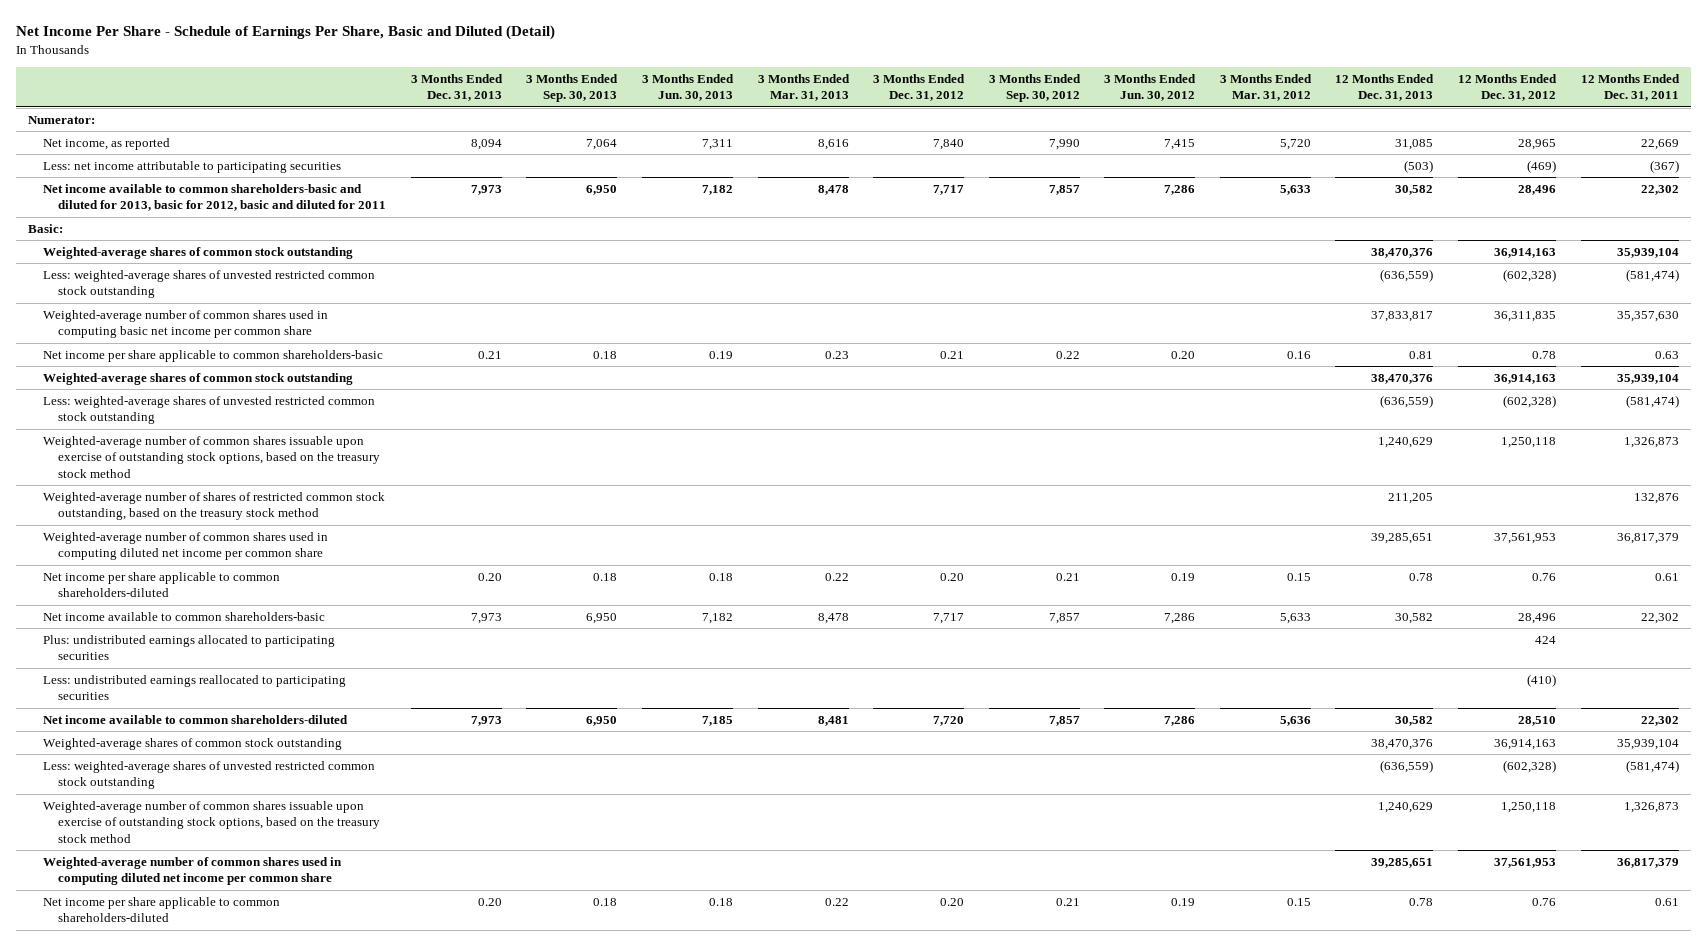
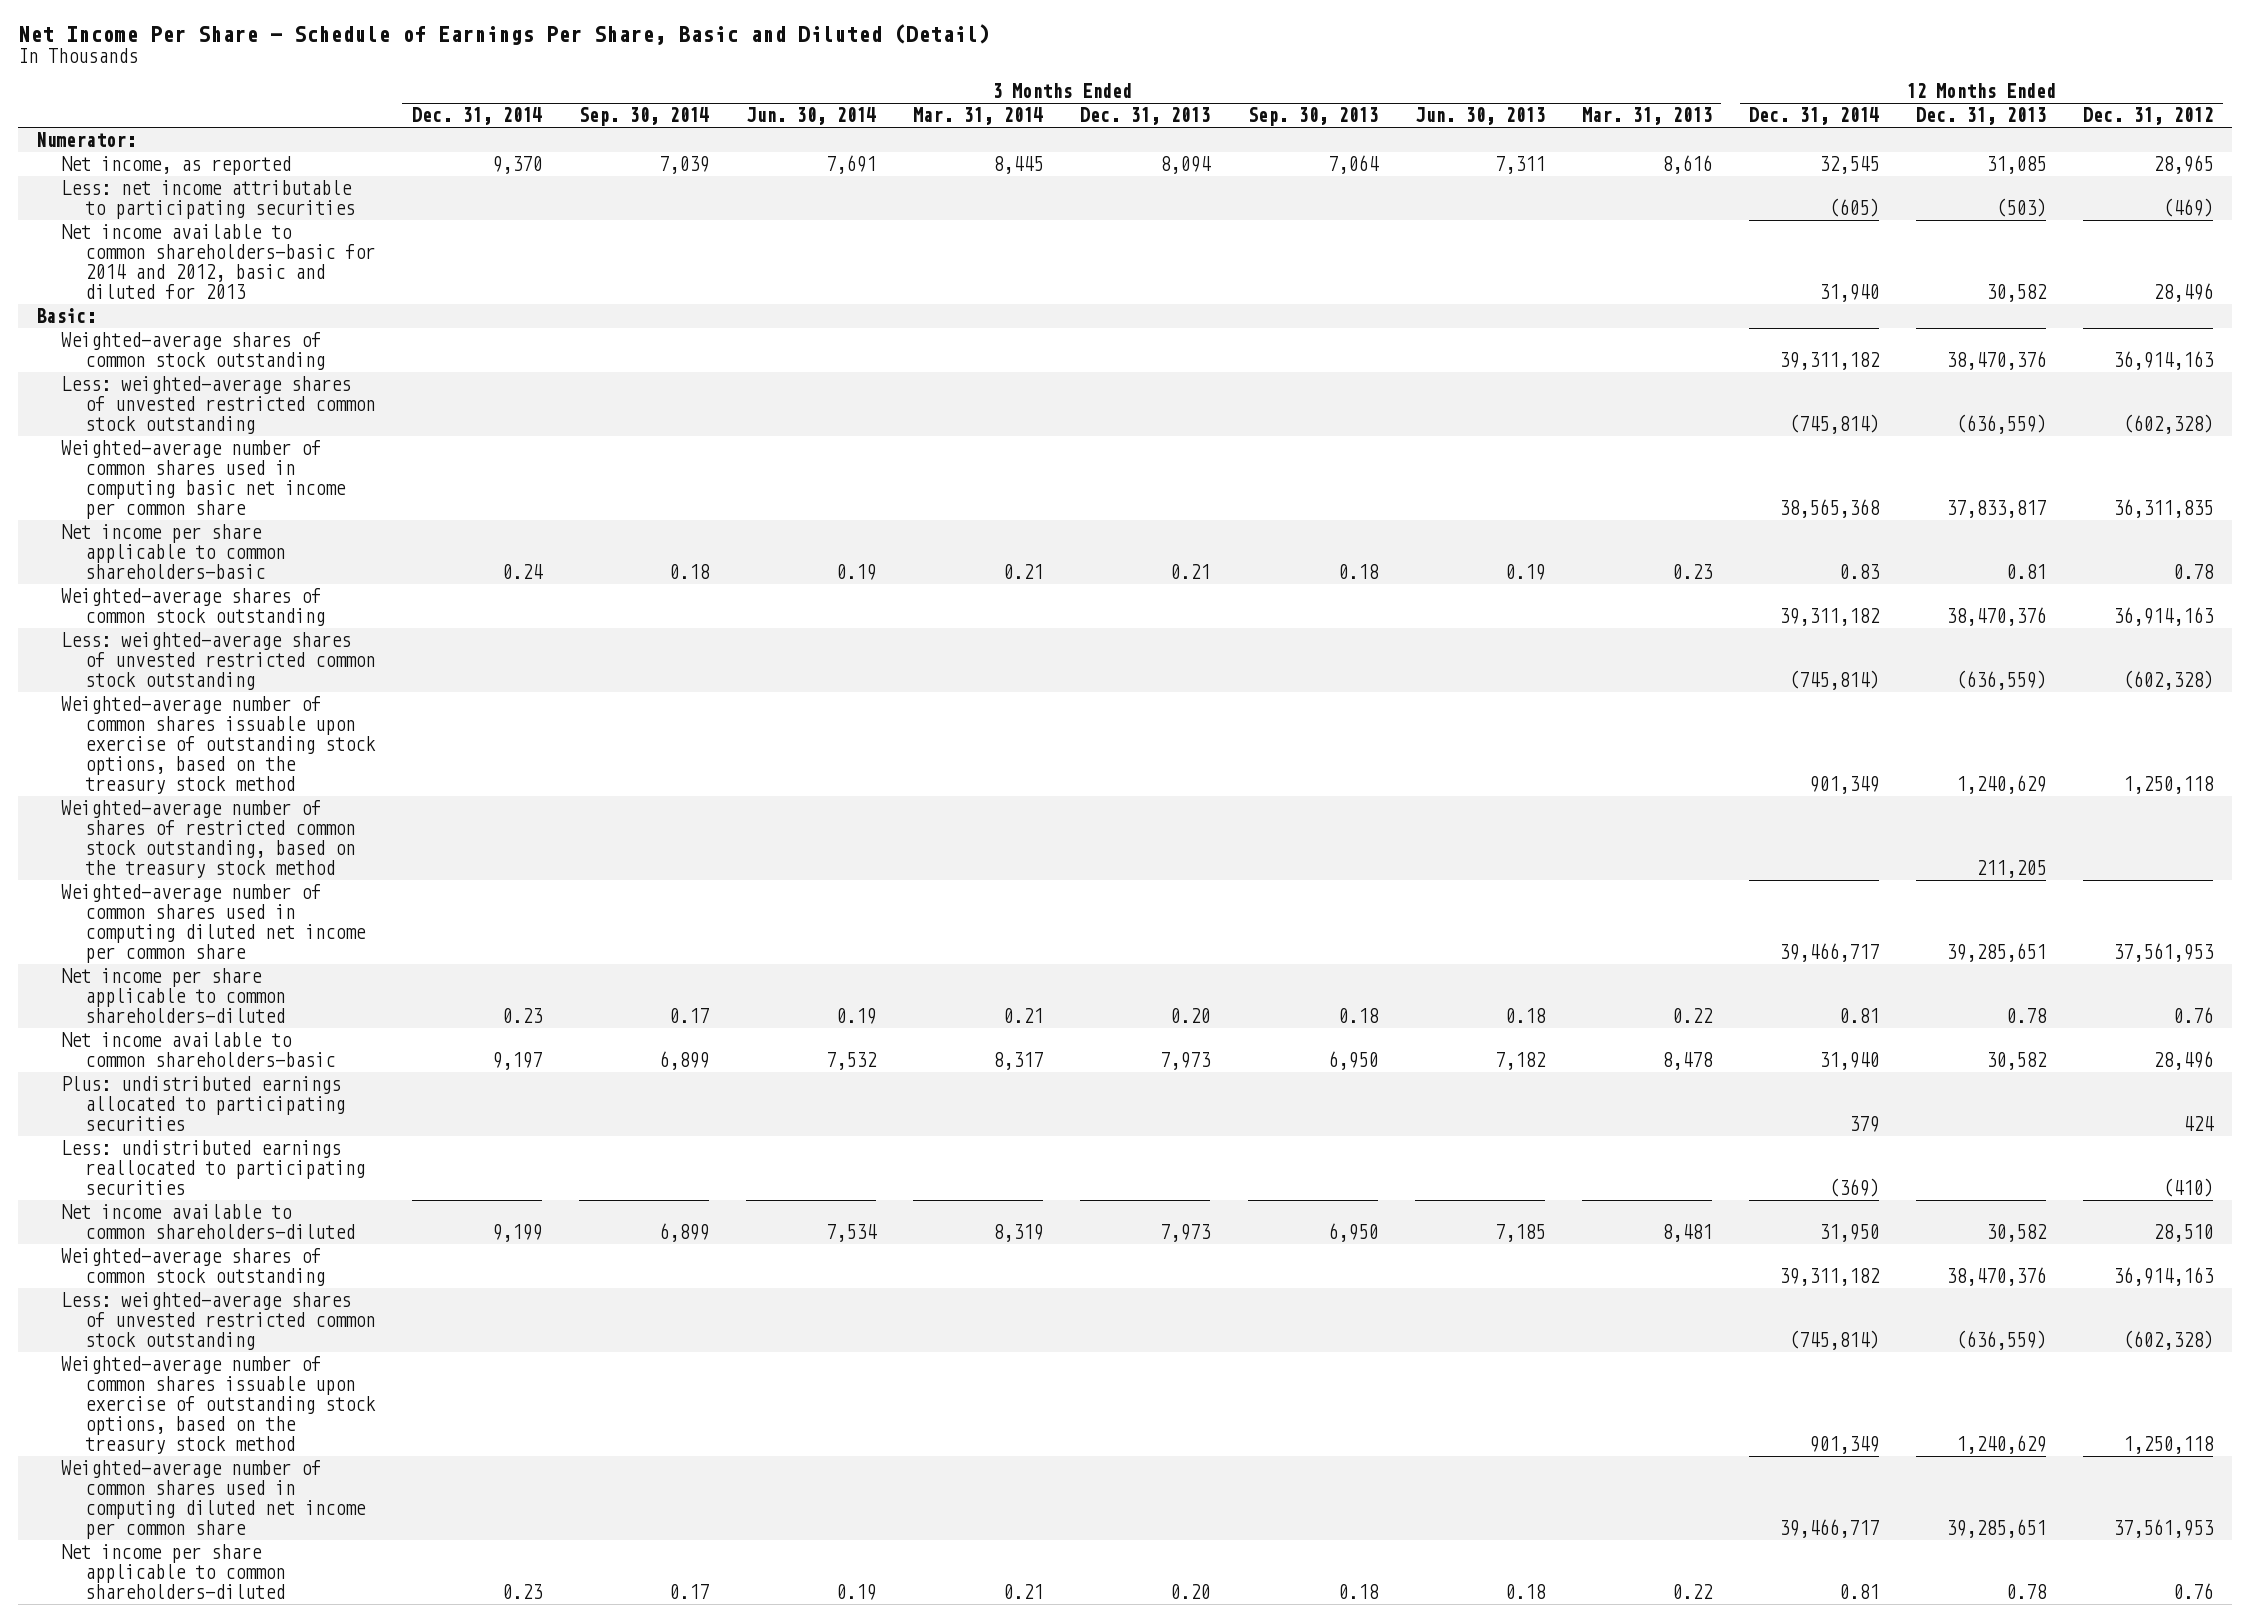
- | 3 Months Ended Dec. 31, 2013 | 3 Months Ended Sep. 30, 2013 | 3 Months Ended Jun. 30, 2013 | 3 Months Ended Mar. 31, 2013 | 3 Months Ended Dec. 31, 2012 | 3 Months Ended Sep. 30, 2012 | 3 Months Ended Jun. 30, 2012 | 3 Months Ended Mar. 31, 2012 | 12 Months Ended Dec. 31, 2013 | 12 Months Ended Dec. 31, 2012 | 12 Months Ended Dec. 31, 2011
+ | 3 Months Ended Dec. 31, 2014 | 3 Months Ended Sep. 30, 2014 | 3 Months Ended Jun. 30, 2014 | 3 Months Ended Mar. 31, 2014 | 3 Months Ended Dec. 31, 2013 | 3 Months Ended Sep. 30, 2013 | 3 Months Ended Jun. 30, 2013 | 3 Months Ended Mar. 31, 2013 | 12 Months Ended Dec. 31, 2014 | 12 Months Ended Dec. 31, 2013 | 12 Months Ended Dec. 31, 2012
- Net income available to common shareholders-basic and diluted for 2013, basic for 2012, basic and diluted for 2011 | 7,973 | 6,950 | 7,182 | 8,478 | 7,717 | 7,857 | 7,286 | 5,633 | 30,582 | 28,496 | 22,302
+ Net income available to common shareholders-basic for 2014 and 2012, basic and diluted for 2013 | | | | | | | | | 31,940 | 30,582 | 28,496

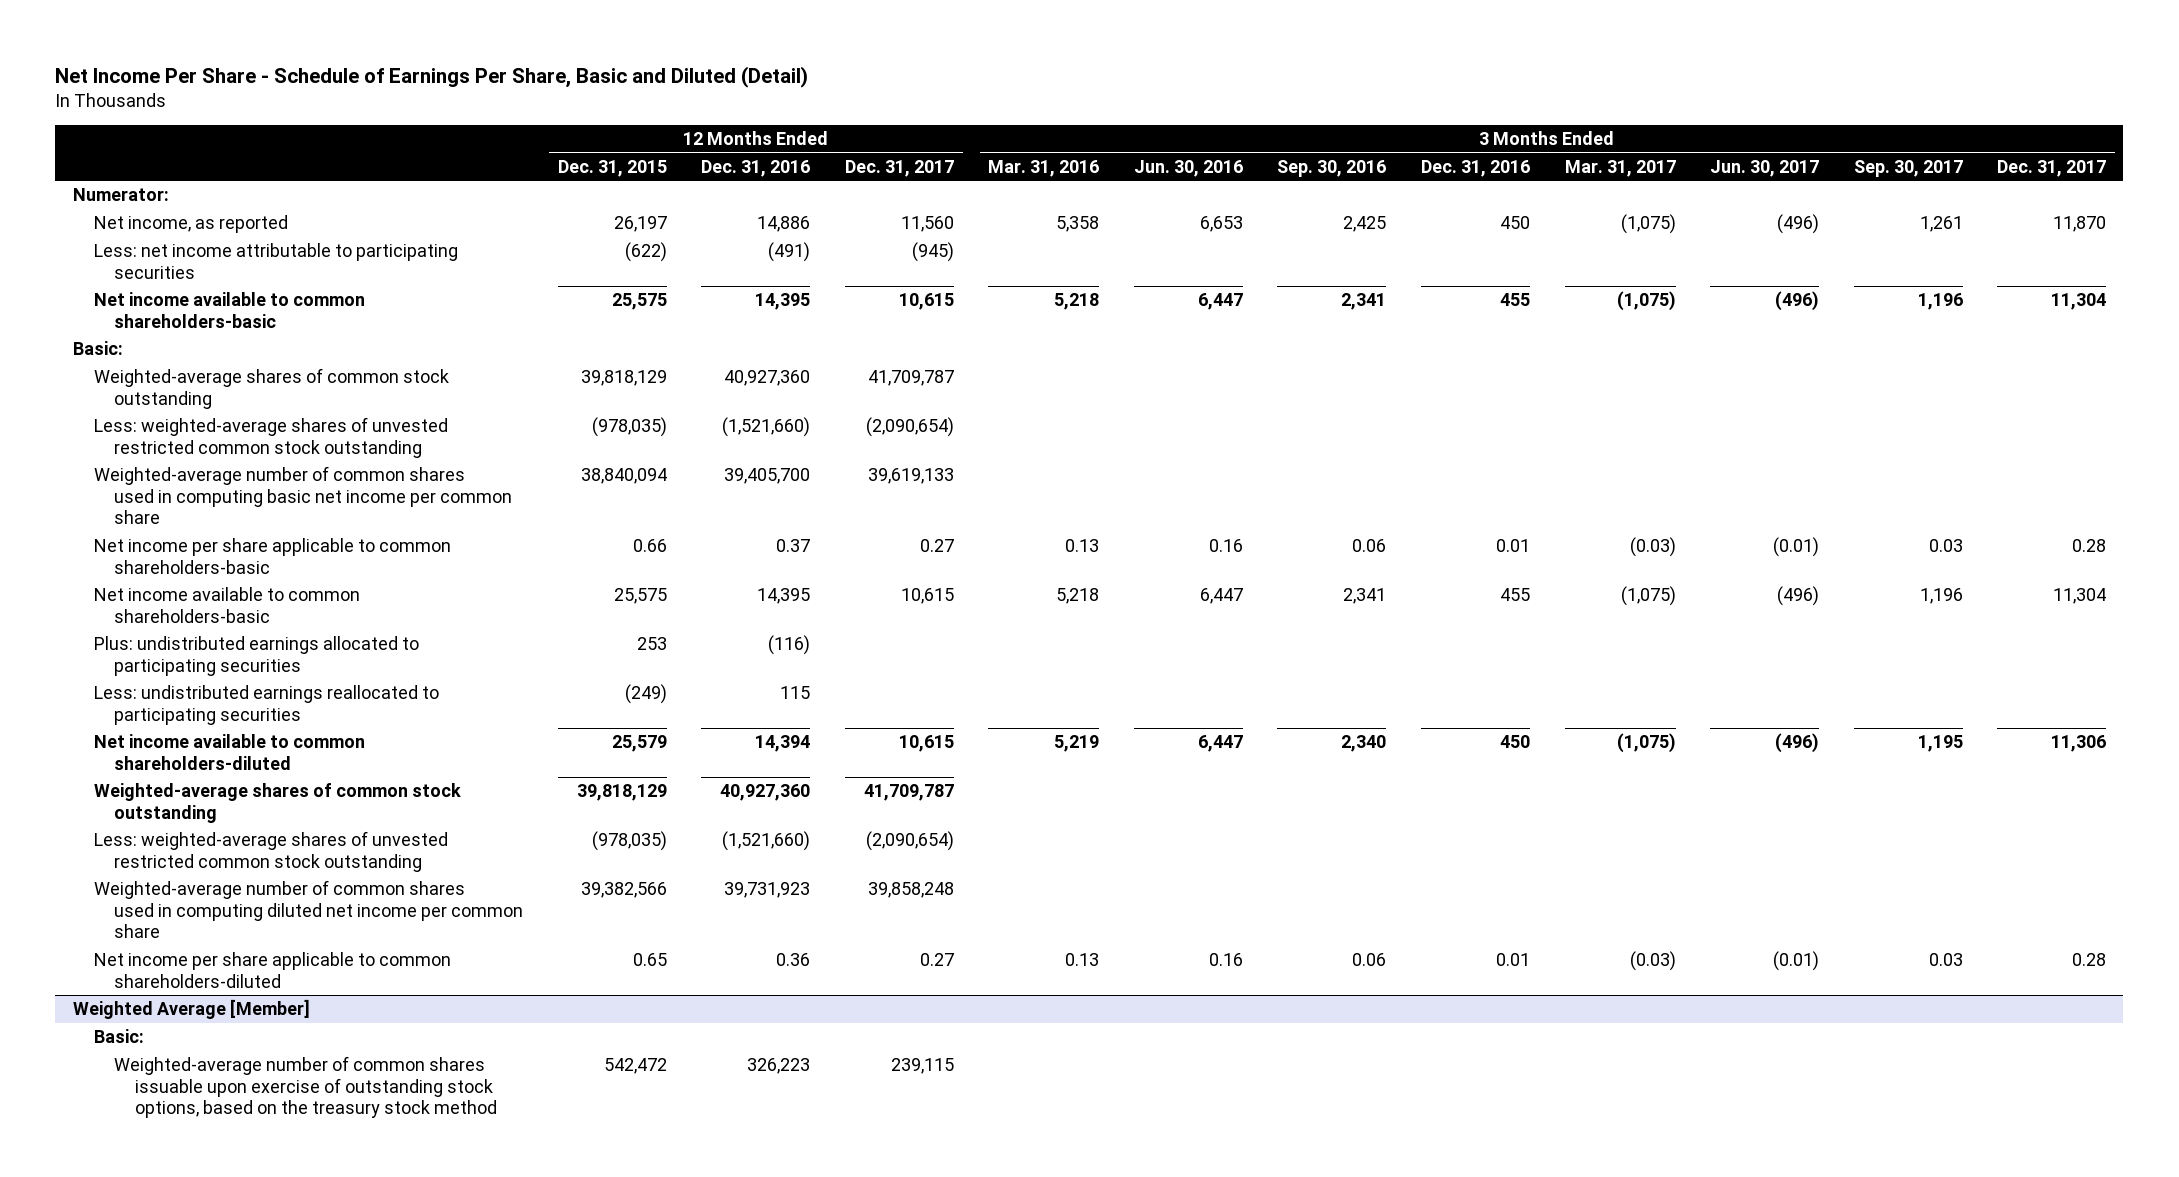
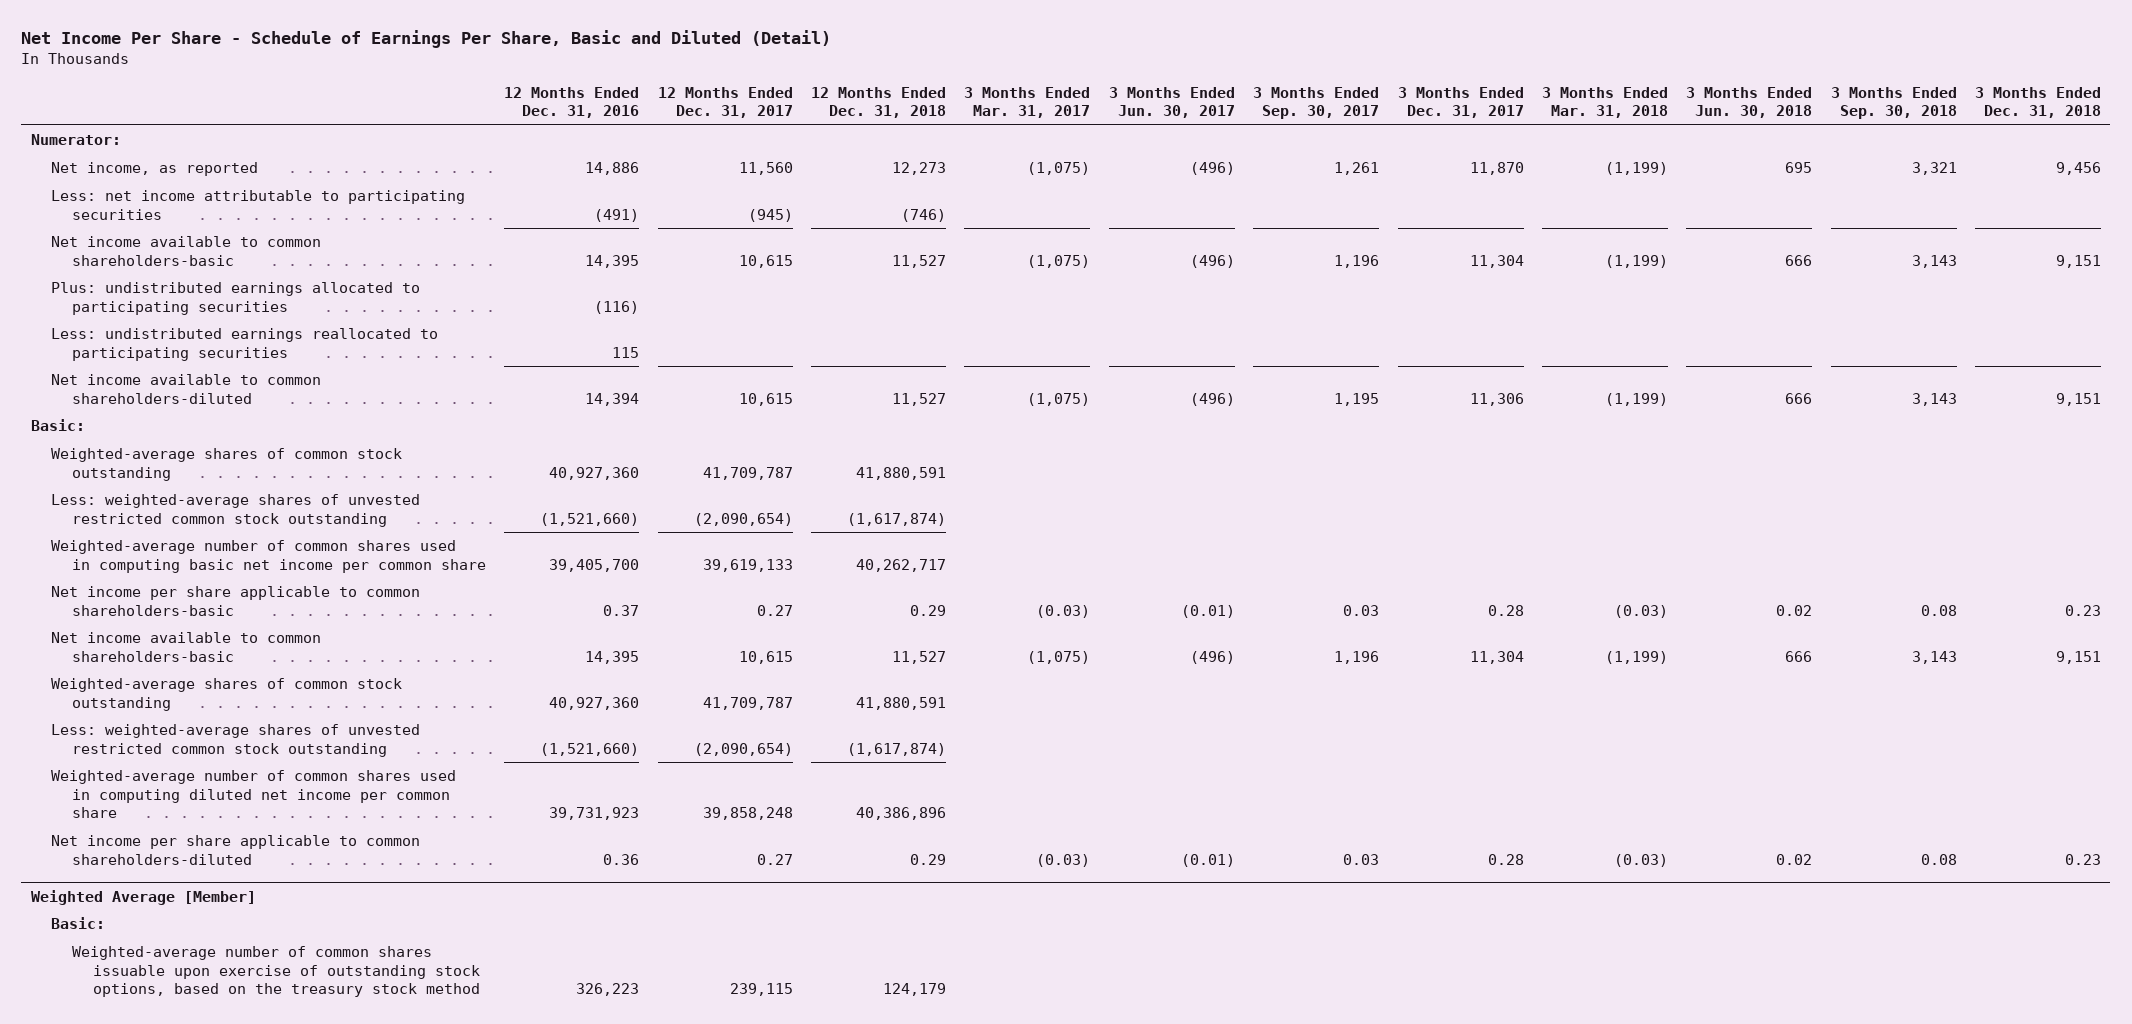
- | 12 Months Ended Dec. 31, 2015 | 12 Months Ended Dec. 31, 2016 | 12 Months Ended Dec. 31, 2017 | 3 Months Ended Mar. 31, 2016 | 3 Months Ended Jun. 30, 2016 | 3 Months Ended Sep. 30, 2016 | 3 Months Ended Dec. 31, 2016 | 3 Months Ended Mar. 31, 2017 | 3 Months Ended Jun. 30, 2017 | 3 Months Ended Sep. 30, 2017 | 3 Months Ended Dec. 31, 2017
+ | 12 Months Ended Dec. 31, 2016 | 12 Months Ended Dec. 31, 2017 | 12 Months Ended Dec. 31, 2018 | 3 Months Ended Mar. 31, 2017 | 3 Months Ended Jun. 30, 2017 | 3 Months Ended Sep. 30, 2017 | 3 Months Ended Dec. 31, 2017 | 3 Months Ended Mar. 31, 2018 | 3 Months Ended Jun. 30, 2018 | 3 Months Ended Sep. 30, 2018 | 3 Months Ended Dec. 31, 2018
moved up: Plus: undistributed earnings allocated to participating securities | (116) | | | | | | | | | |
moved up: Less: undistributed earnings reallocated to participating securities | 115 | | | | | | | | | |
moved up: Net income available to common shareholders-diluted | 14,394 | 10,615 | 11,527 | (1,075) | (496) | 1,195 | 11,306 | (1,199) | 666 | 3,143 | 9,151

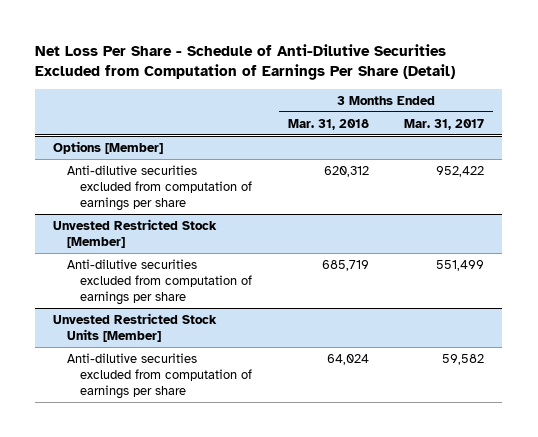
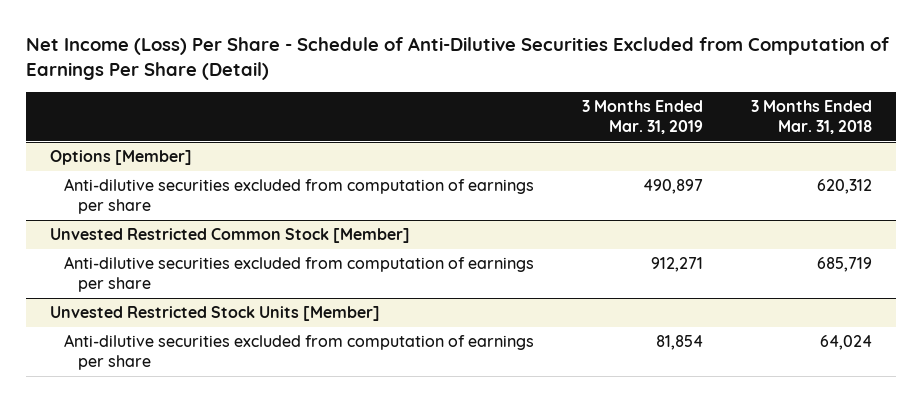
- Net Loss Per Share - Schedule of Anti-Dilutive Securities Excluded from Computation of Earnings Per Share (Detail)
+ Net Income (Loss) Per Share - Schedule of Anti-Dilutive Securities Excluded from Computation of Earnings Per Share (Detail)
- | 3 Months Ended Mar. 31, 2018 | 3 Months Ended Mar. 31, 2017
+ | 3 Months Ended Mar. 31, 2019 | 3 Months Ended Mar. 31, 2018
- Unvested Restricted Stock [Member]
+ Unvested Restricted Common Stock [Member]

